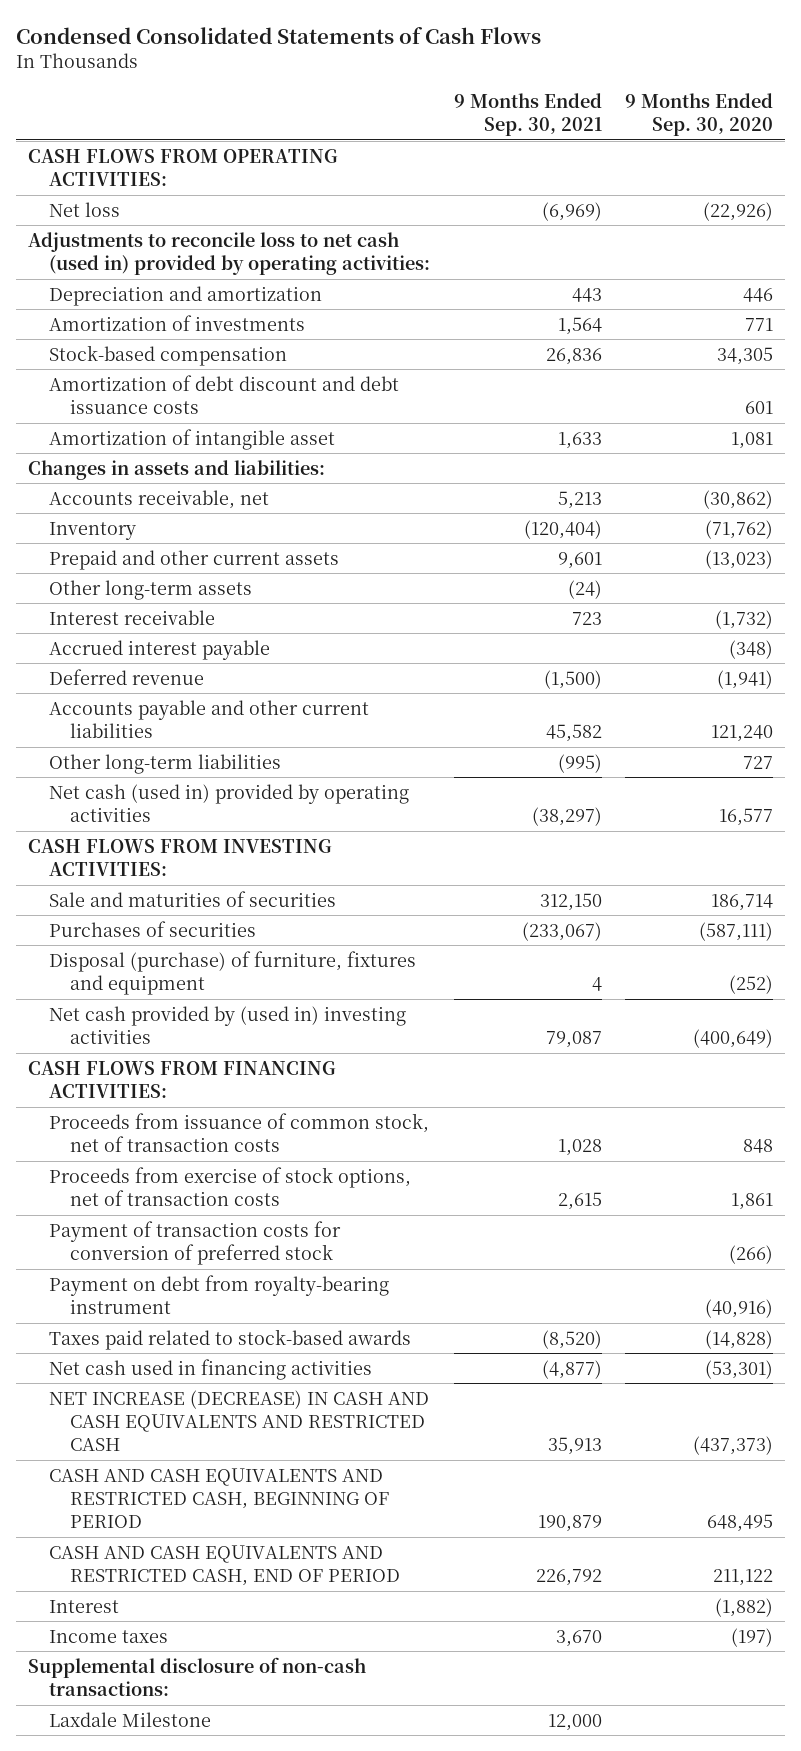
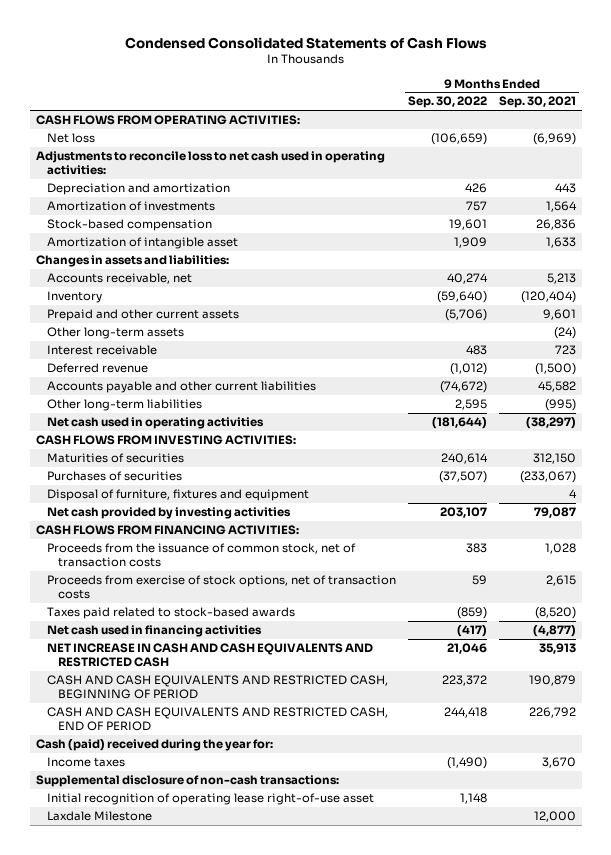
- | 9 Months Ended Sep. 30, 2021 | 9 Months Ended Sep. 30, 2020
+ | 9 Months Ended Sep. 30, 2022 | 9 Months Ended Sep. 30, 2021
- Adjustments to reconcile loss to net cash (used in) provided by operating activities:
+ Adjustments to reconcile loss to net cash used in operating activities:
- Amortization of debt discount and debt issuance costs | | 601
- Accrued interest payable | | (348)
- Net cash (used in) provided by operating activities | (38,297) | 16,577
+ Net cash used in operating activities | (181,644) | (38,297)
- Sale and maturities of securities | 312,150 | 186,714
+ Maturities of securities | 240,614 | 312,150
- Disposal (purchase) of furniture, fixtures and equipment | 4 | (252)
- Net cash provided by (used in) investing activities | 79,087 | (400,649)
+ Disposal of furniture, fixtures and equipment | | 4
+ Net cash provided by investing activities | 203,107 | 79,087
- Proceeds from issuance of common stock, net of transaction costs | 1,028 | 848
+ Proceeds from the issuance of common stock, net of transaction costs | 383 | 1,028
- Payment of transaction costs for conversion of preferred stock | | (266)
- Payment on debt from royalty-bearing instrument | | (40,916)
- NET INCREASE (DECREASE) IN CASH AND CASH EQUIVALENTS AND RESTRICTED CASH | 35,913 | (437,373)
+ NET INCREASE IN CASH AND CASH EQUIVALENTS AND RESTRICTED CASH | 21,046 | 35,913
- Interest | | (1,882)
+ Cash (paid) received during the year for:
+ Initial recognition of operating lease right-of-use asset | 1,148 |

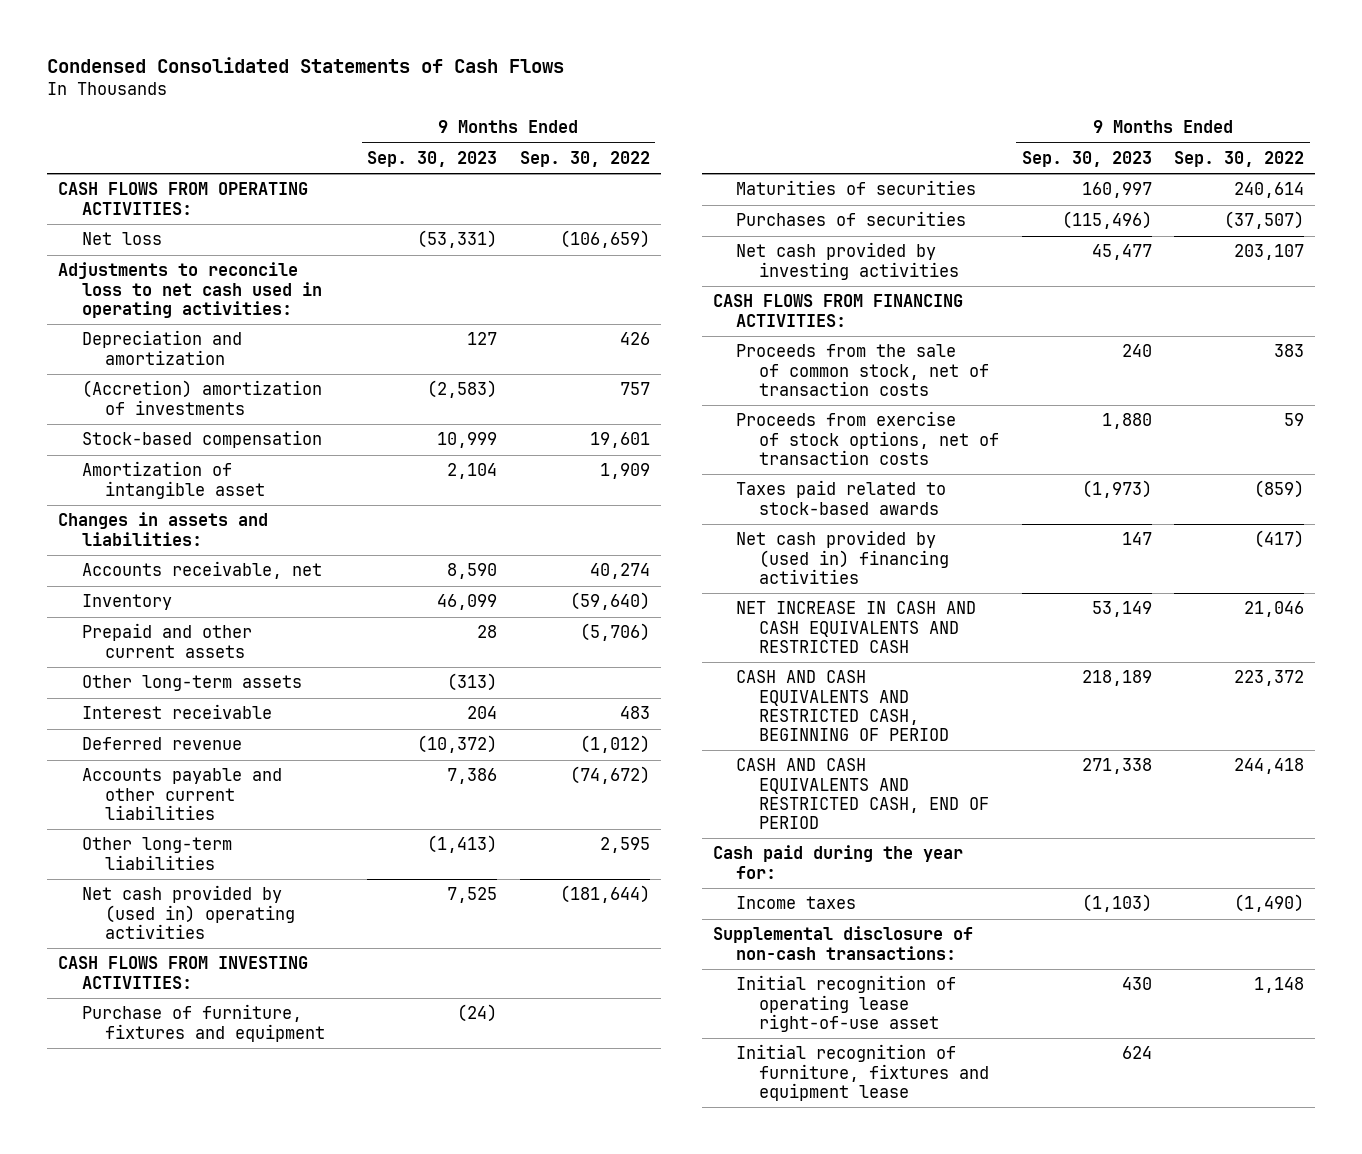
- | 9 Months Ended Sep. 30, 2022 | 9 Months Ended Sep. 30, 2021
+ | 9 Months Ended Sep. 30, 2023 | 9 Months Ended Sep. 30, 2022
- Amortization of investments | 757 | 1,564
+ (Accretion) amortization of investments | (2,583) | 757
- Net cash used in operating activities | (181,644) | (38,297)
+ Net cash provided by (used in) operating activities | 7,525 | (181,644)
+ Purchase of furniture, fixtures and equipment | (24) |
- Disposal of furniture, fixtures and equipment | | 4
- Proceeds from the issuance of common stock, net of transaction costs | 383 | 1,028
+ Proceeds from the sale of common stock, net of transaction costs | 240 | 383
- Net cash used in financing activities | (417) | (4,877)
+ Net cash provided by (used in) financing activities | 147 | (417)
- Cash (paid) received during the year for:
+ Cash paid during the year for:
- Laxdale Milestone | | 12,000
+ Initial recognition of furniture, fixtures and equipment lease | 624 |

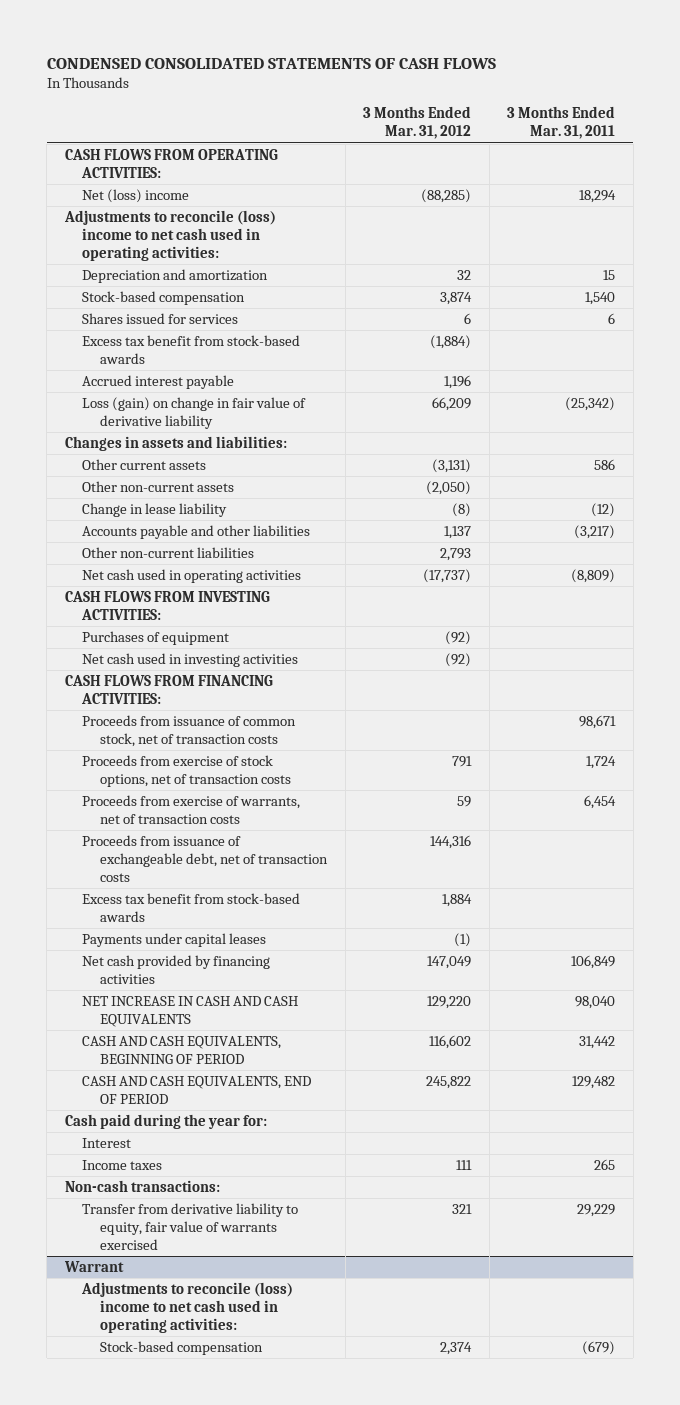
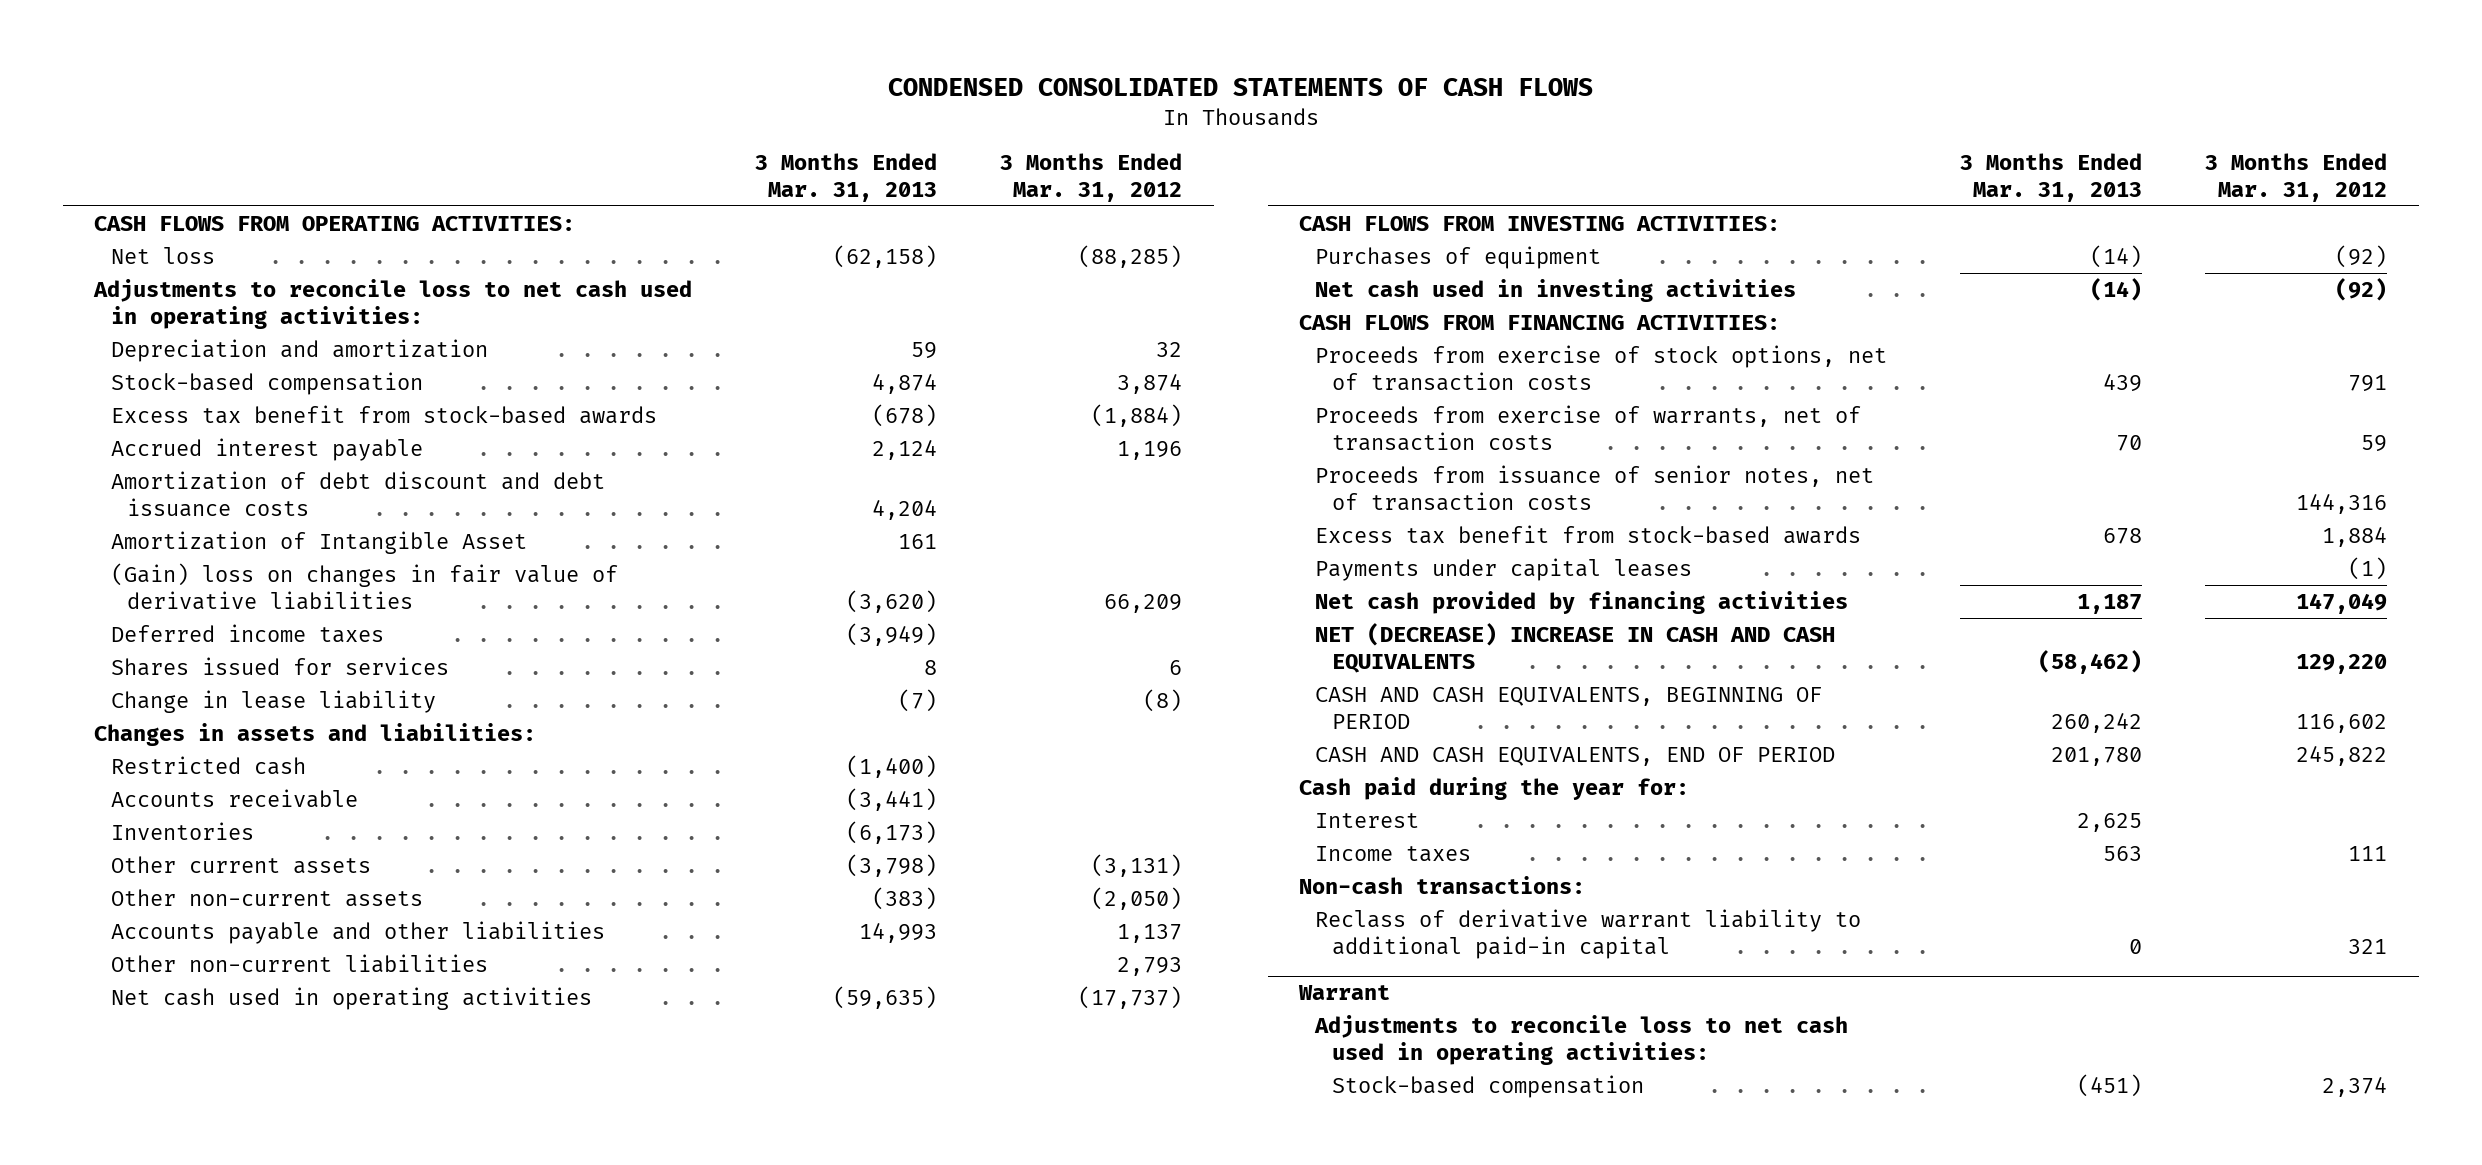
- | 3 Months Ended Mar. 31, 2012 | 3 Months Ended Mar. 31, 2011
+ | 3 Months Ended Mar. 31, 2013 | 3 Months Ended Mar. 31, 2012
- Net (loss) income | (88,285) | 18,294
- Adjustments to reconcile (loss) income to net cash used in operating activities:
+ Net loss | (62,158) | (88,285)
+ Adjustments to reconcile loss to net cash used in operating activities:
- Loss (gain) on change in fair value of derivative liability | 66,209 | (25,342)
+ Amortization of debt discount and debt issuance costs | 4,204 |
+ Amortization of Intangible Asset | 161 |
+ (Gain) loss on changes in fair value of derivative liabilities | (3,620) | 66,209
+ Deferred income taxes | (3,949) |
moved down: Shares issued for services | 8 | 6
moved up: Change in lease liability | (7) | (8)
+ Restricted cash | (1,400) |
+ Accounts receivable | (3,441) |
+ Inventories | (6,173) |
- Proceeds from issuance of common stock, net of transaction costs | | 98,671
- Proceeds from issuance of exchangeable debt, net of transaction costs | 144,316 |
+ Proceeds from issuance of senior notes, net of transaction costs | | 144,316
- NET INCREASE IN CASH AND CASH EQUIVALENTS | 129,220 | 98,040
+ NET (DECREASE) INCREASE IN CASH AND CASH EQUIVALENTS | (58,462) | 129,220
- Transfer from derivative liability to equity, fair value of warrants exercised | 321 | 29,229
+ Reclass of derivative warrant liability to additional paid-in capital | 0 | 321
@ Warrant
- Adjustments to reconcile (loss) income to net cash used in operating activities:
+ Adjustments to reconcile loss to net cash used in operating activities:

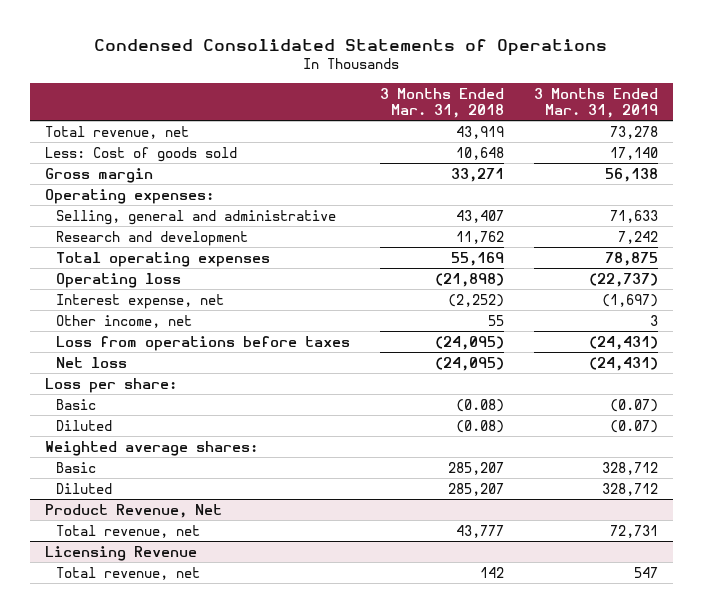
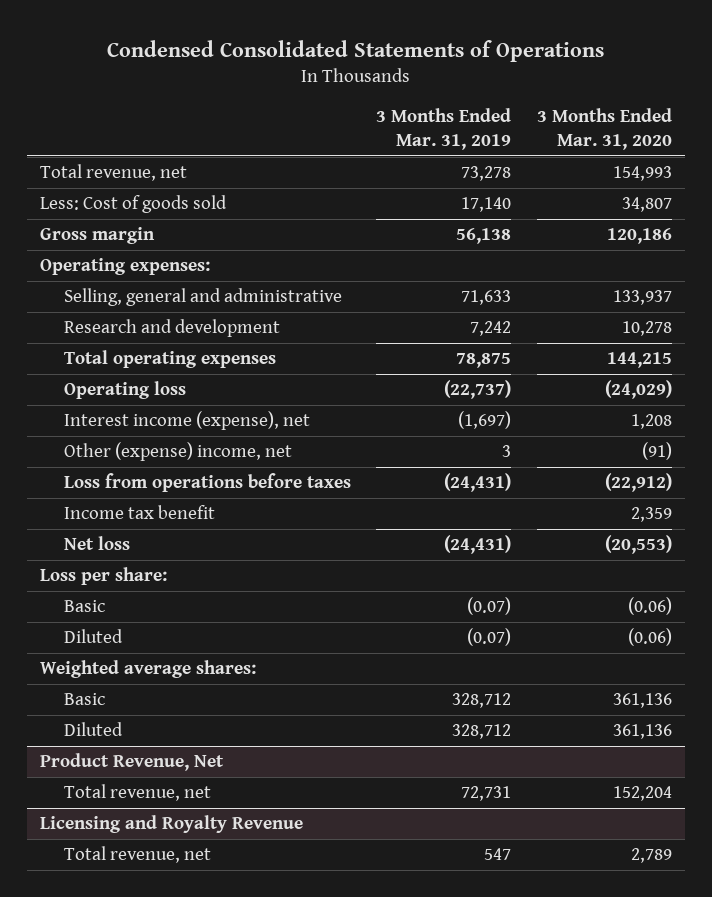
- | 3 Months Ended Mar. 31, 2018 | 3 Months Ended Mar. 31, 2019
+ | 3 Months Ended Mar. 31, 2019 | 3 Months Ended Mar. 31, 2020
- Interest expense, net | (2,252) | (1,697)
- Other income, net | 55 | 3
+ Interest income (expense), net | (1,697) | 1,208
+ Other (expense) income, net | 3 | (91)
+ Income tax benefit | | 2,359
- Licensing Revenue
+ Licensing and Royalty Revenue

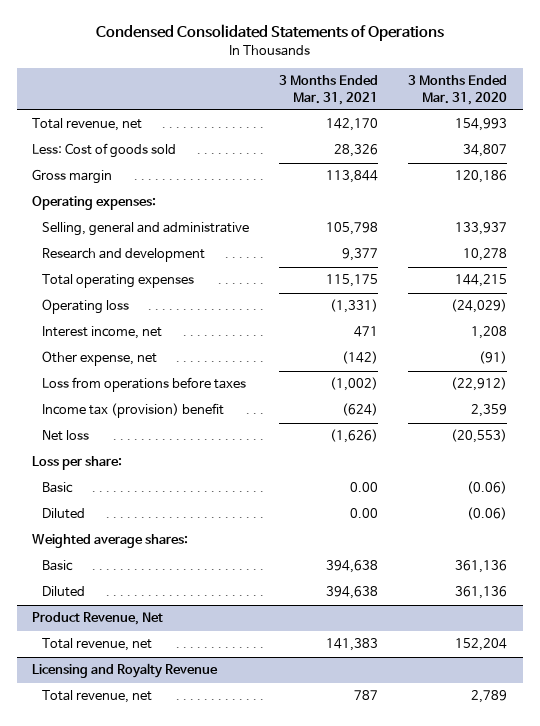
- | 3 Months Ended Mar. 31, 2019 | 3 Months Ended Mar. 31, 2020
+ | 3 Months Ended Mar. 31, 2021 | 3 Months Ended Mar. 31, 2020
- Interest income (expense), net | (1,697) | 1,208
- Other (expense) income, net | 3 | (91)
+ Interest income, net | 471 | 1,208
+ Other expense, net | (142) | (91)
- Income tax benefit | | 2,359
+ Income tax (provision) benefit | (624) | 2,359

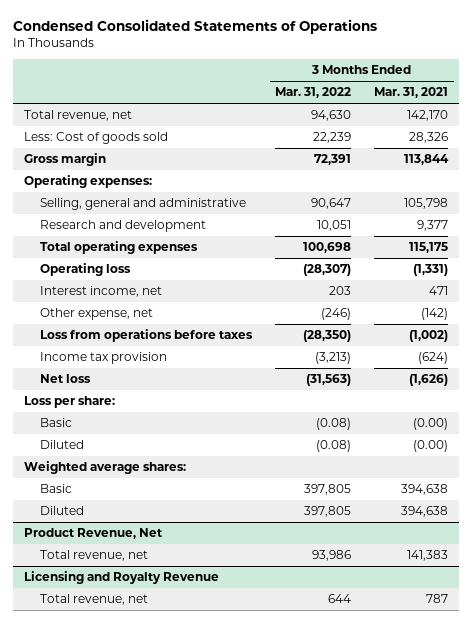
- | 3 Months Ended Mar. 31, 2021 | 3 Months Ended Mar. 31, 2020
+ | 3 Months Ended Mar. 31, 2022 | 3 Months Ended Mar. 31, 2021
- Income tax (provision) benefit | (624) | 2,359
+ Income tax provision | (3,213) | (624)
- Basic | 0.00 | (0.06)
- Diluted | 0.00 | (0.06)
+ Basic | (0.08) | (0.00)
+ Diluted | (0.08) | (0.00)

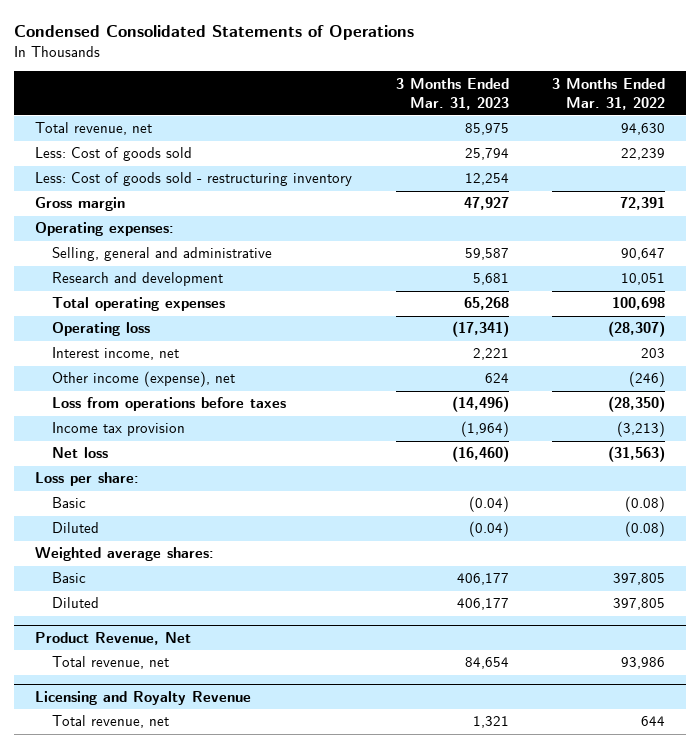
- | 3 Months Ended Mar. 31, 2022 | 3 Months Ended Mar. 31, 2021
+ | 3 Months Ended Mar. 31, 2023 | 3 Months Ended Mar. 31, 2022
+ Less: Cost of goods sold - restructuring inventory | 12,254 |
- Other expense, net | (246) | (142)
+ Other income (expense), net | 624 | (246)

